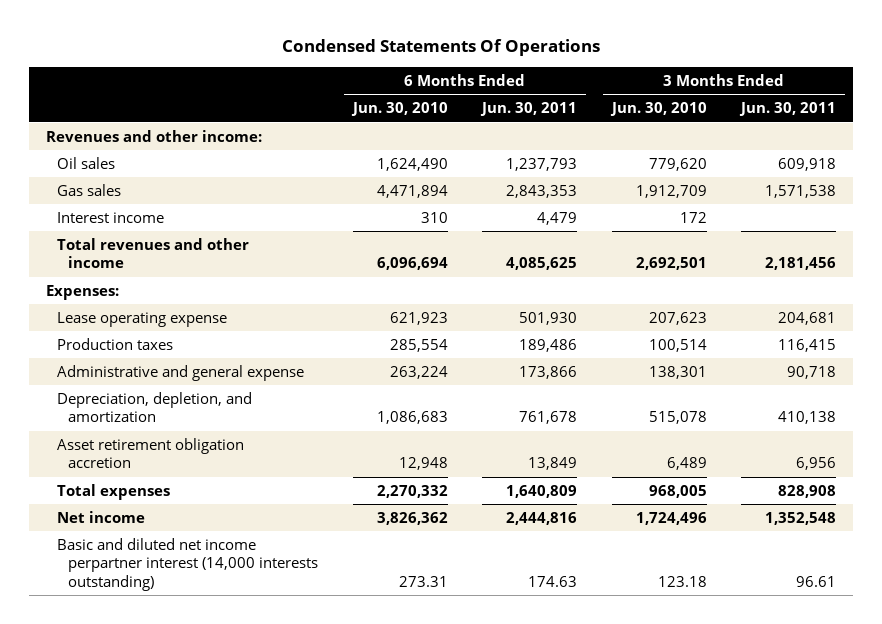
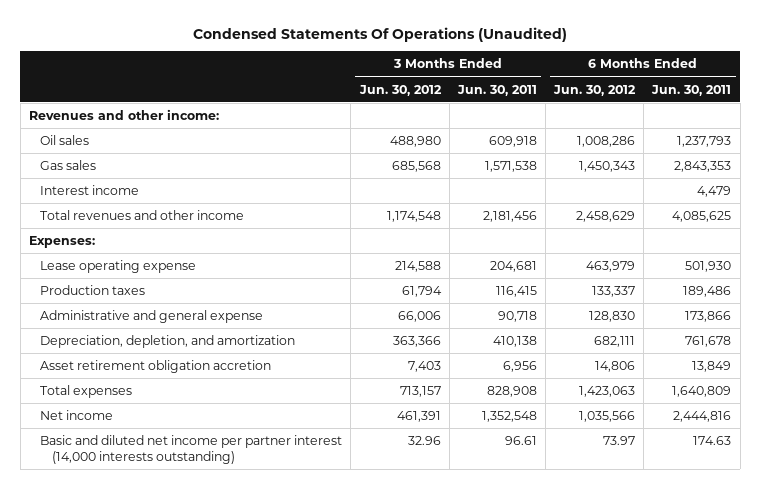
- Condensed Statements Of Operations
+ Condensed Statements Of Operations (Unaudited)
- | 6 Months Ended Jun. 30, 2010 | 6 Months Ended Jun. 30, 2011 | 3 Months Ended Jun. 30, 2010 | 3 Months Ended Jun. 30, 2011
+ | 3 Months Ended Jun. 30, 2012 | 3 Months Ended Jun. 30, 2011 | 6 Months Ended Jun. 30, 2012 | 6 Months Ended Jun. 30, 2011
- Basic and diluted net income perpartner interest (14,000 interests outstanding) | 273.31 | 174.63 | 123.18 | 96.61
+ Basic and diluted net income per partner interest (14,000 interests outstanding) | 32.96 | 96.61 | 73.97 | 174.63

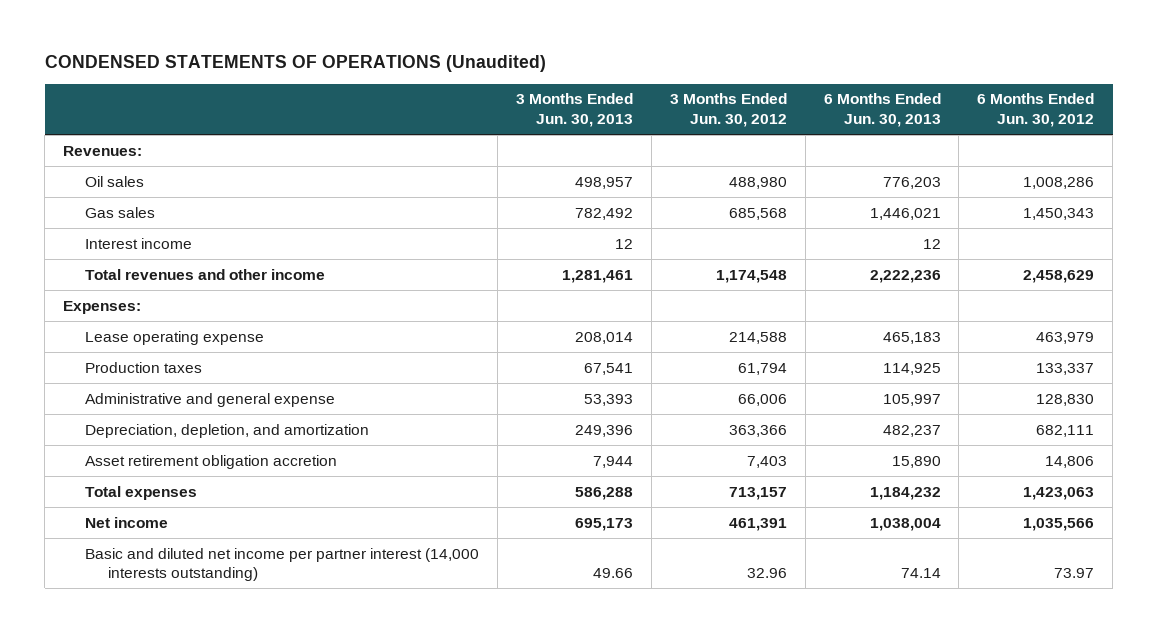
- Condensed Statements Of Operations (Unaudited)
+ CONDENSED STATEMENTS OF OPERATIONS (Unaudited)
- | 3 Months Ended Jun. 30, 2012 | 3 Months Ended Jun. 30, 2011 | 6 Months Ended Jun. 30, 2012 | 6 Months Ended Jun. 30, 2011
+ | 3 Months Ended Jun. 30, 2013 | 3 Months Ended Jun. 30, 2012 | 6 Months Ended Jun. 30, 2013 | 6 Months Ended Jun. 30, 2012
- Revenues and other income:
+ Revenues:

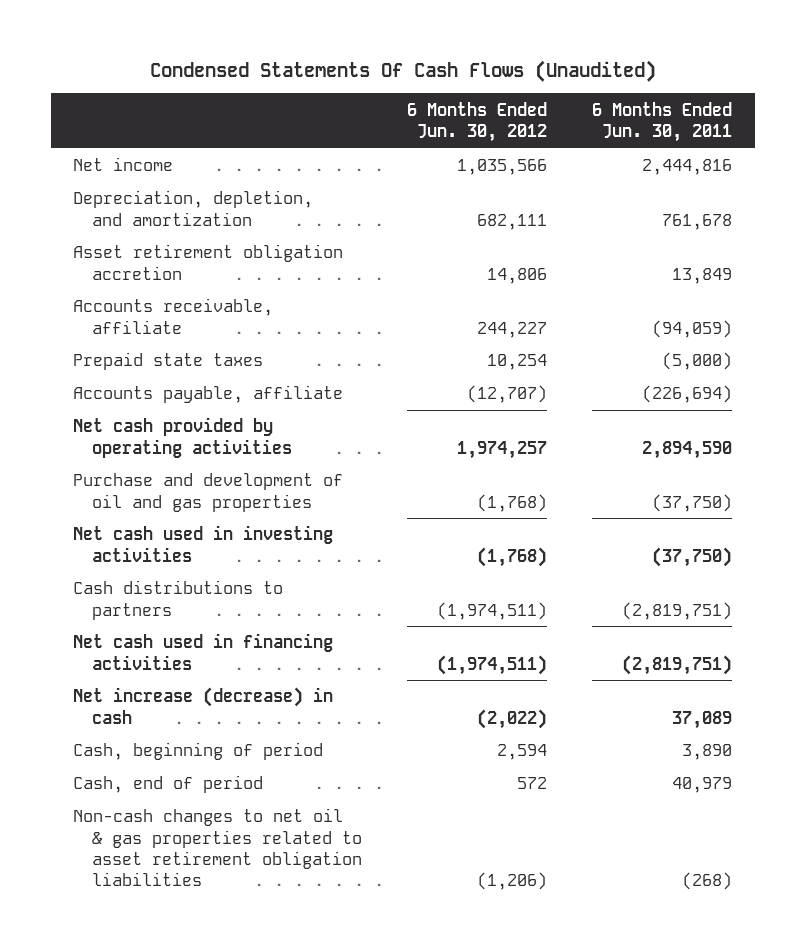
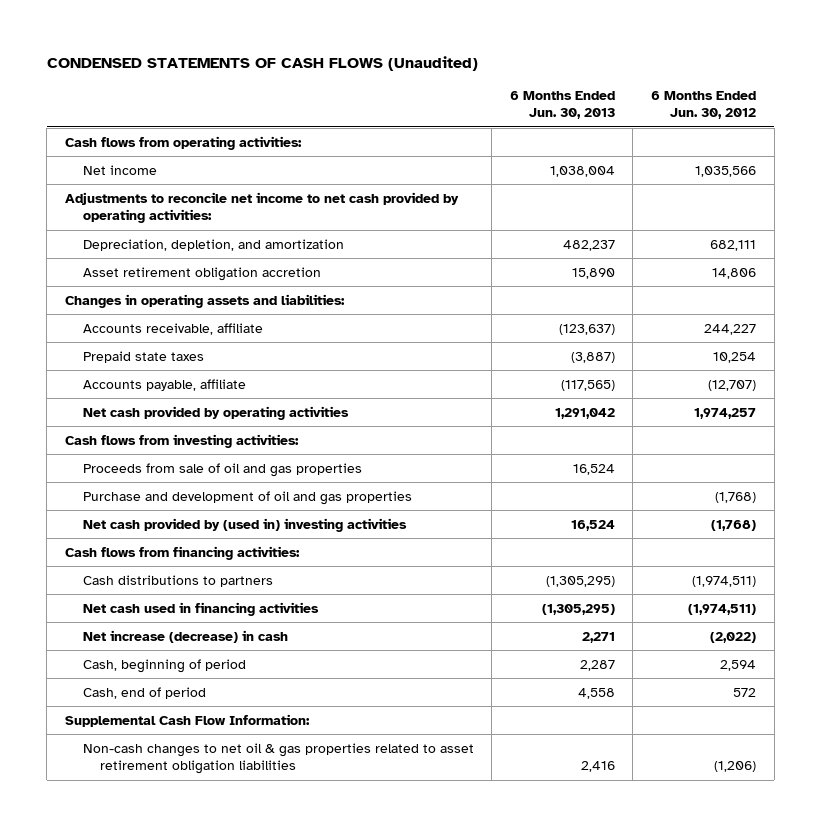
- Condensed Statements Of Cash Flows (Unaudited)
+ CONDENSED STATEMENTS OF CASH FLOWS (Unaudited)
- | 6 Months Ended Jun. 30, 2012 | 6 Months Ended Jun. 30, 2011
+ | 6 Months Ended Jun. 30, 2013 | 6 Months Ended Jun. 30, 2012
+ Cash flows from operating activities:
+ Adjustments to reconcile net income to net cash provided by operating activities:
+ Changes in operating assets and liabilities:
+ Cash flows from investing activities:
+ Proceeds from sale of oil and gas properties | 16,524 |
- Net cash used in investing activities | (1,768) | (37,750)
+ Net cash provided by (used in) investing activities | 16,524 | (1,768)
+ Cash flows from financing activities:
+ Supplemental Cash Flow Information:

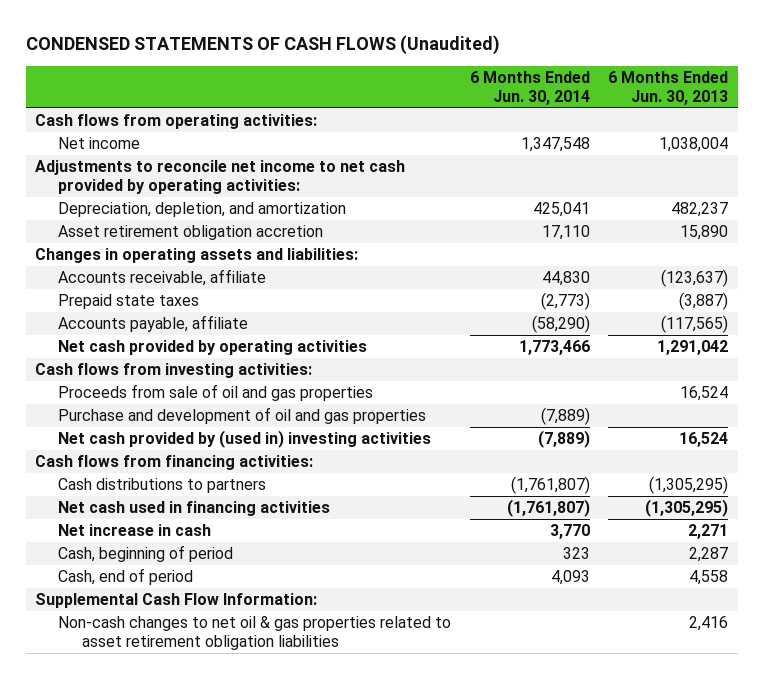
- | 6 Months Ended Jun. 30, 2013 | 6 Months Ended Jun. 30, 2012
+ | 6 Months Ended Jun. 30, 2014 | 6 Months Ended Jun. 30, 2013
- Net increase (decrease) in cash | 2,271 | (2,022)
+ Net increase in cash | 3,770 | 2,271

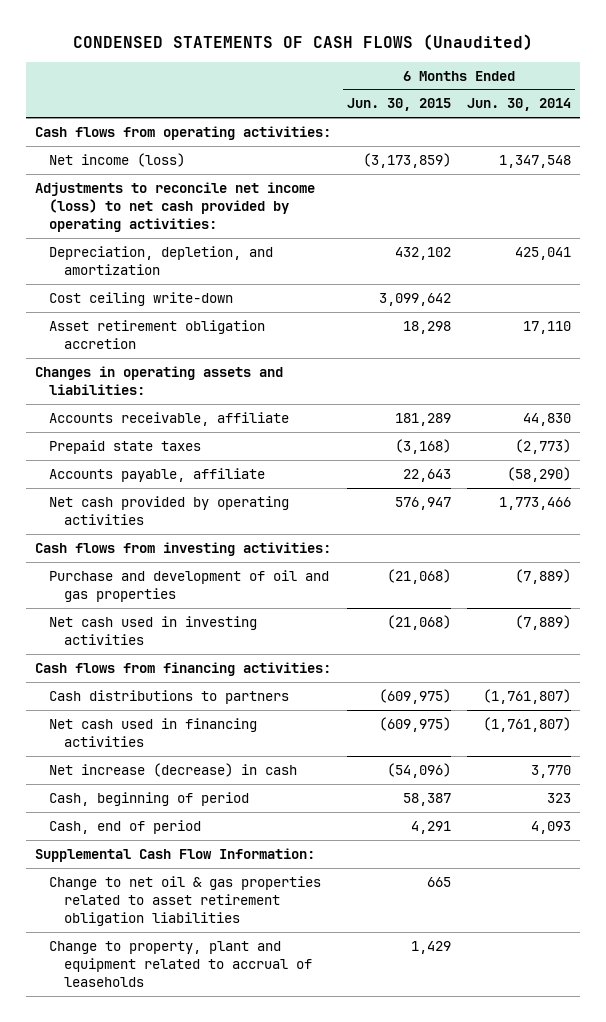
- | 6 Months Ended Jun. 30, 2014 | 6 Months Ended Jun. 30, 2013
+ | 6 Months Ended Jun. 30, 2015 | 6 Months Ended Jun. 30, 2014
- Net income | 1,347,548 | 1,038,004
- Adjustments to reconcile net income to net cash provided by operating activities:
+ Net income (loss) | (3,173,859) | 1,347,548
+ Adjustments to reconcile net income (loss) to net cash provided by operating activities:
+ Cost ceiling write-down | 3,099,642 |
- Proceeds from sale of oil and gas properties | | 16,524
- Net cash provided by (used in) investing activities | (7,889) | 16,524
+ Net cash used in investing activities | (21,068) | (7,889)
- Net increase in cash | 3,770 | 2,271
+ Net increase (decrease) in cash | (54,096) | 3,770
- Non-cash changes to net oil & gas properties related to asset retirement obligation liabilities | | 2,416
+ Change to net oil & gas properties related to asset retirement obligation liabilities | 665 |
+ Change to property, plant and equipment related to accrual of leaseholds | 1,429 |

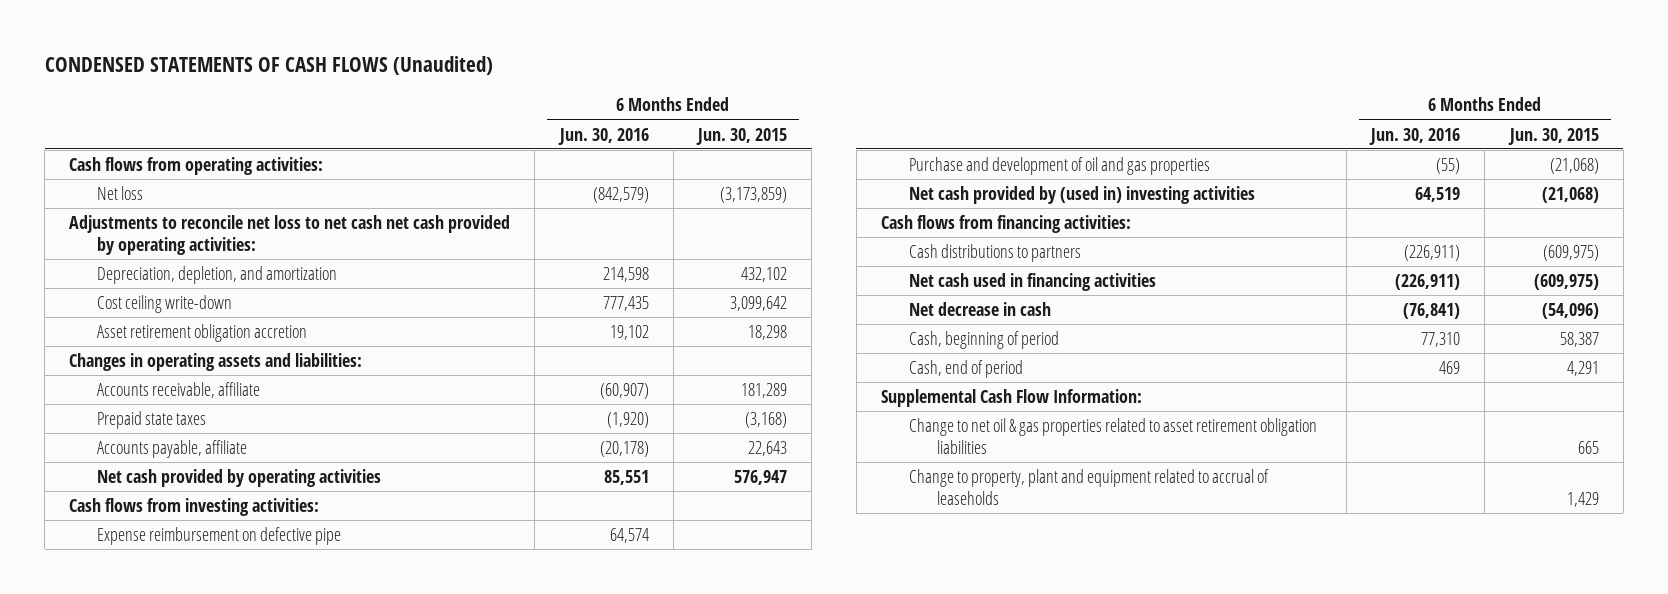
- | 6 Months Ended Jun. 30, 2015 | 6 Months Ended Jun. 30, 2014
+ | 6 Months Ended Jun. 30, 2016 | 6 Months Ended Jun. 30, 2015
- Net income (loss) | (3,173,859) | 1,347,548
- Adjustments to reconcile net income (loss) to net cash provided by operating activities:
+ Net loss | (842,579) | (3,173,859)
+ Adjustments to reconcile net loss to net cash net cash provided by operating activities:
+ Expense reimbursement on defective pipe | 64,574 |
- Net cash used in investing activities | (21,068) | (7,889)
+ Net cash provided by (used in) investing activities | 64,519 | (21,068)
- Net increase (decrease) in cash | (54,096) | 3,770
+ Net decrease in cash | (76,841) | (54,096)

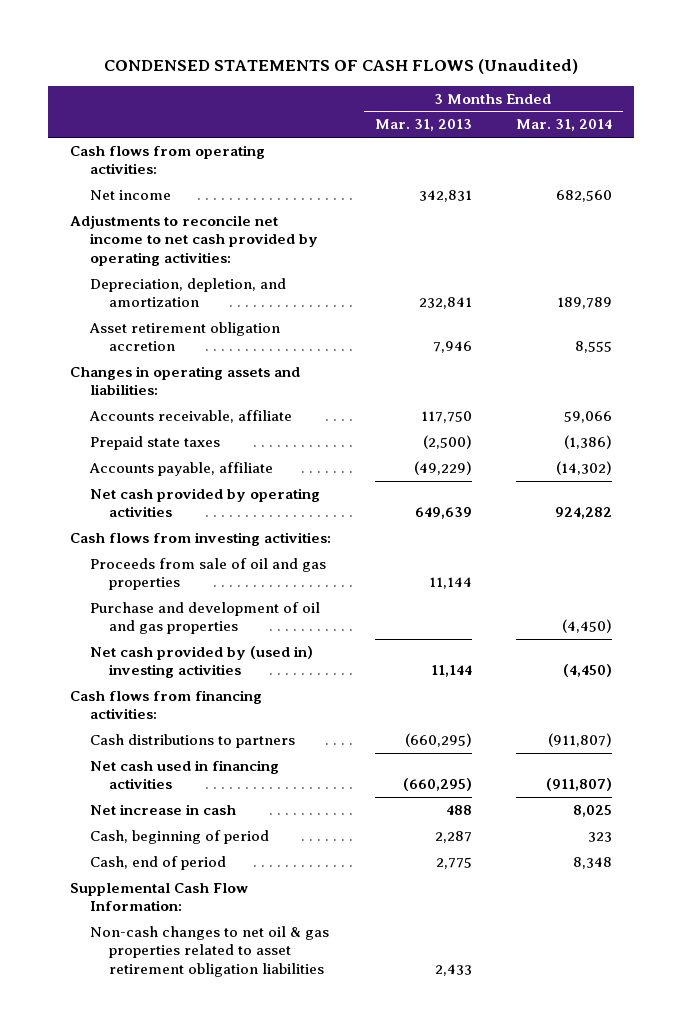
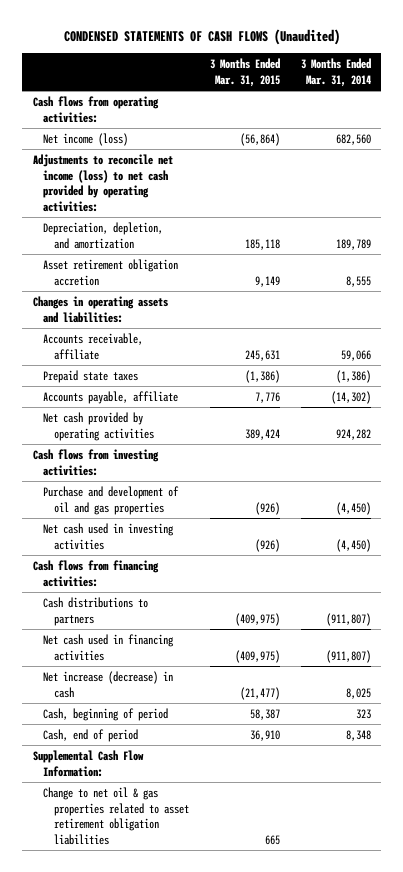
- | 3 Months Ended Mar. 31, 2013 | 3 Months Ended Mar. 31, 2014
+ | 3 Months Ended Mar. 31, 2015 | 3 Months Ended Mar. 31, 2014
- Net income | 342,831 | 682,560
- Adjustments to reconcile net income to net cash provided by operating activities:
+ Net income (loss) | (56,864) | 682,560
+ Adjustments to reconcile net income (loss) to net cash provided by operating activities:
- Proceeds from sale of oil and gas properties | 11,144 |
- Net cash provided by (used in) investing activities | 11,144 | (4,450)
+ Net cash used in investing activities | (926) | (4,450)
- Net increase in cash | 488 | 8,025
+ Net increase (decrease) in cash | (21,477) | 8,025
- Non-cash changes to net oil & gas properties related to asset retirement obligation liabilities | 2,433 |
+ Change to net oil & gas properties related to asset retirement obligation liabilities | 665 |

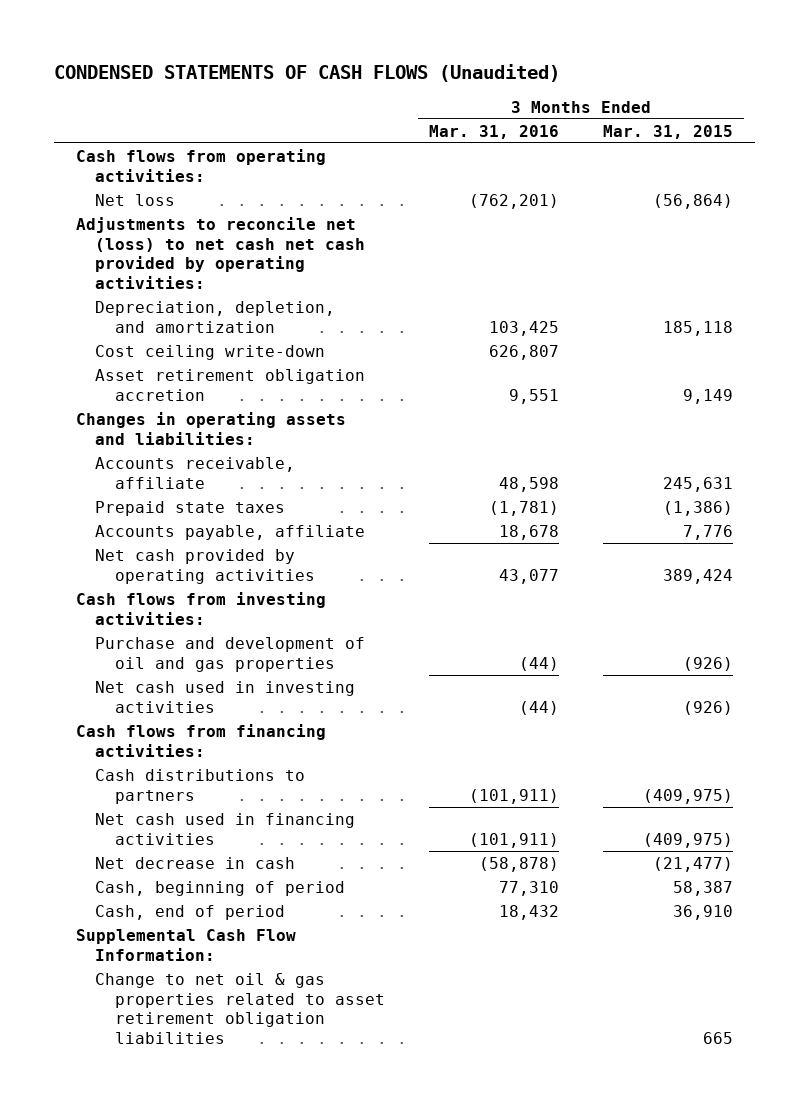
- | 3 Months Ended Mar. 31, 2015 | 3 Months Ended Mar. 31, 2014
+ | 3 Months Ended Mar. 31, 2016 | 3 Months Ended Mar. 31, 2015
- Net income (loss) | (56,864) | 682,560
- Adjustments to reconcile net income (loss) to net cash provided by operating activities:
+ Net loss | (762,201) | (56,864)
+ Adjustments to reconcile net (loss) to net cash net cash provided by operating activities:
+ Cost ceiling write-down | 626,807 |
- Net increase (decrease) in cash | (21,477) | 8,025
+ Net decrease in cash | (58,878) | (21,477)

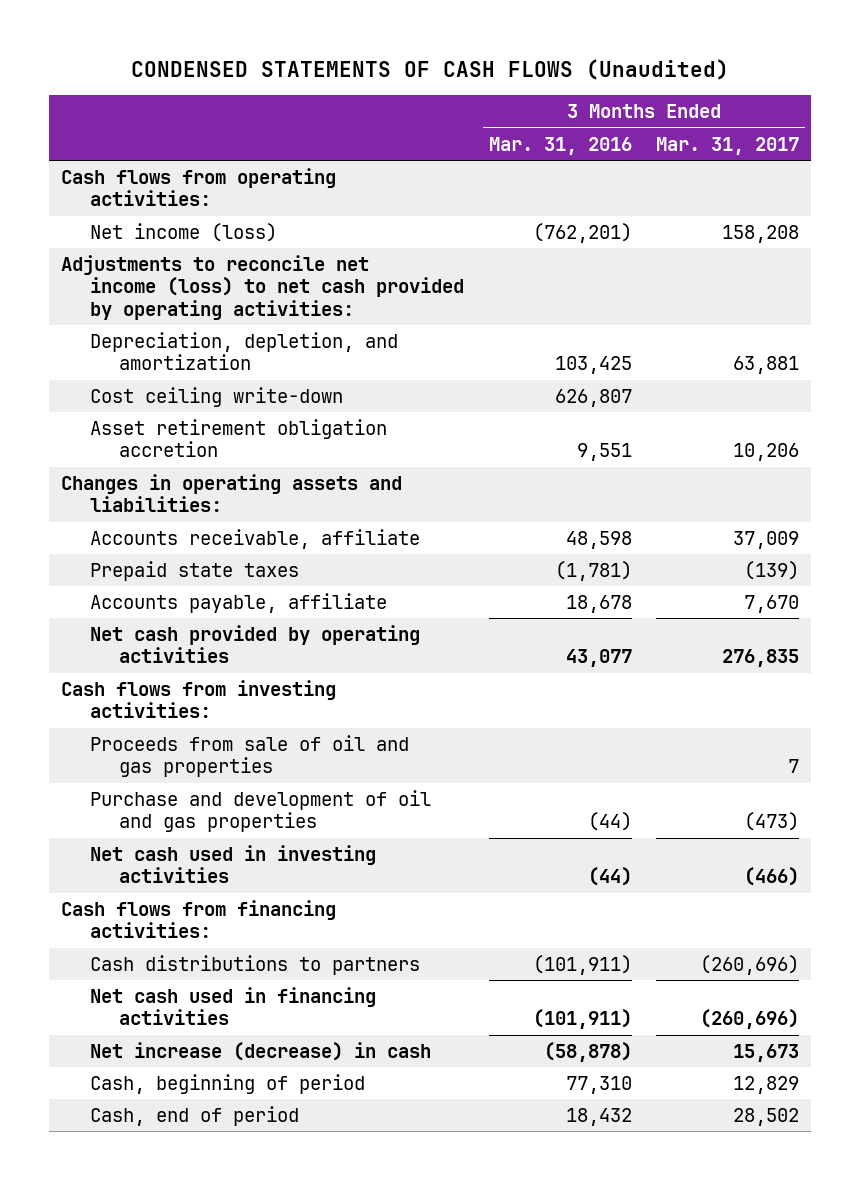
- | 3 Months Ended Mar. 31, 2016 | 3 Months Ended Mar. 31, 2015
+ | 3 Months Ended Mar. 31, 2016 | 3 Months Ended Mar. 31, 2017
- Net loss | (762,201) | (56,864)
- Adjustments to reconcile net (loss) to net cash net cash provided by operating activities:
+ Net income (loss) | (762,201) | 158,208
+ Adjustments to reconcile net income (loss) to net cash provided by operating activities:
+ Proceeds from sale of oil and gas properties | | 7
- Net decrease in cash | (58,878) | (21,477)
+ Net increase (decrease) in cash | (58,878) | 15,673
- Supplemental Cash Flow Information:
- Change to net oil & gas properties related to asset retirement obligation liabilities | | 665

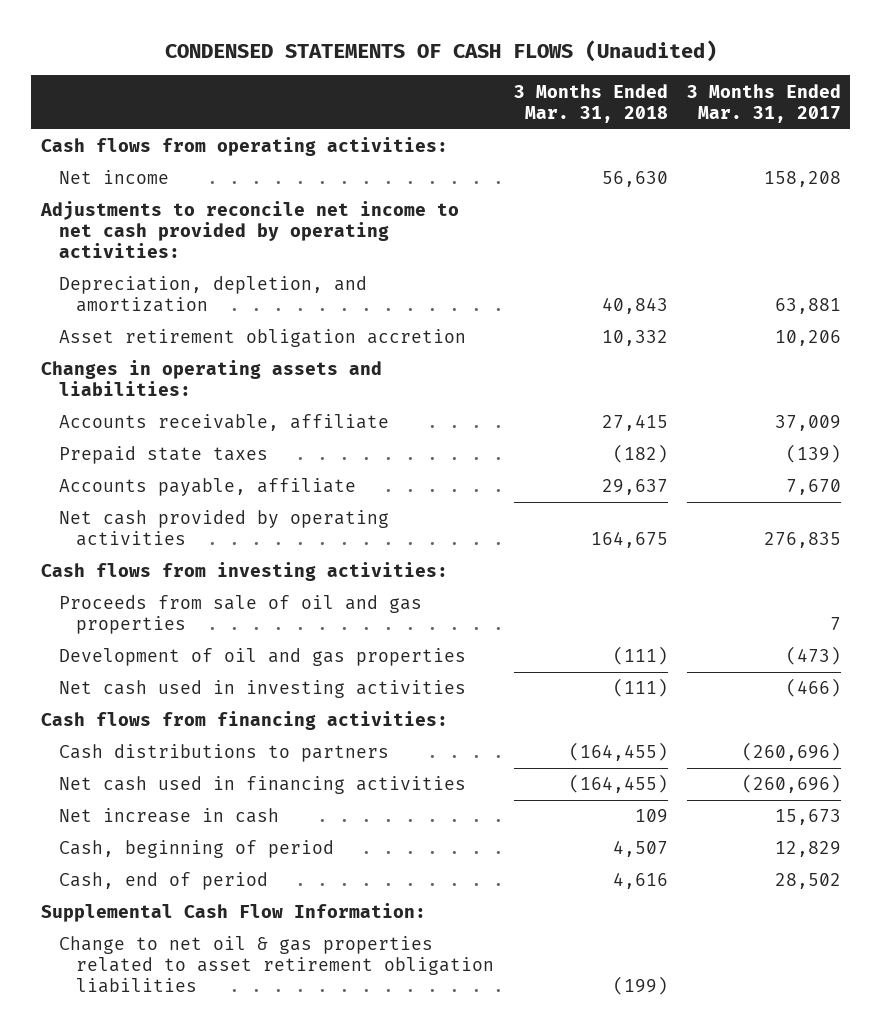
- | 3 Months Ended Mar. 31, 2016 | 3 Months Ended Mar. 31, 2017
+ | 3 Months Ended Mar. 31, 2018 | 3 Months Ended Mar. 31, 2017
- Net income (loss) | (762,201) | 158,208
- Adjustments to reconcile net income (loss) to net cash provided by operating activities:
+ Net income | 56,630 | 158,208
+ Adjustments to reconcile net income to net cash provided by operating activities:
- Cost ceiling write-down | 626,807 |
- Purchase and development of oil and gas properties | (44) | (473)
+ Development of oil and gas properties | (111) | (473)
- Net increase (decrease) in cash | (58,878) | 15,673
+ Net increase in cash | 109 | 15,673
+ Supplemental Cash Flow Information:
+ Change to net oil & gas properties related to asset retirement obligation liabilities | (199) |

